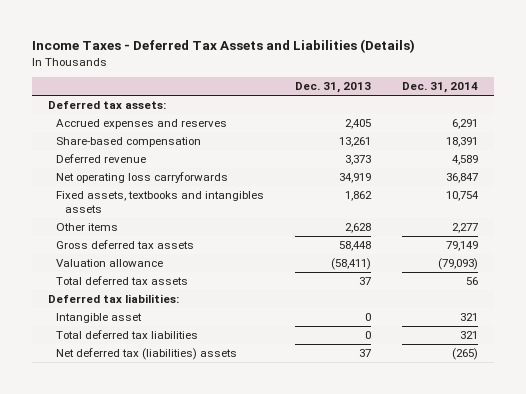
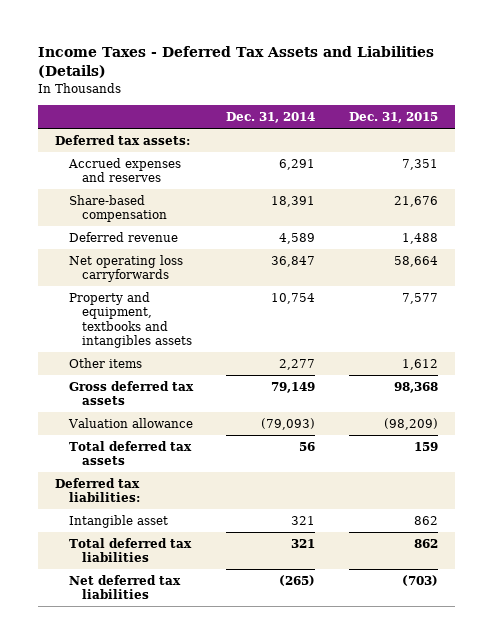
- | Dec. 31, 2013 | Dec. 31, 2014
+ | Dec. 31, 2014 | Dec. 31, 2015
- Fixed assets, textbooks and intangibles assets | 1,862 | 10,754
+ Property and equipment, textbooks and intangibles assets | 10,754 | 7,577
- Net deferred tax (liabilities) assets | 37 | (265)
+ Net deferred tax liabilities | (265) | (703)

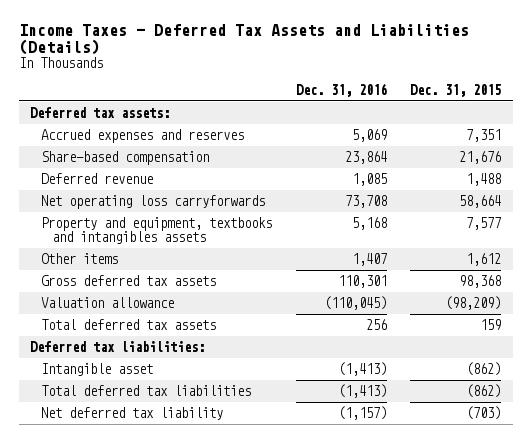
- | Dec. 31, 2014 | Dec. 31, 2015
+ | Dec. 31, 2016 | Dec. 31, 2015
- Intangible asset | 321 | 862
- Total deferred tax liabilities | 321 | 862
- Net deferred tax liabilities | (265) | (703)
+ Intangible asset | (1,413) | (862)
+ Total deferred tax liabilities | (1,413) | (862)
+ Net deferred tax liability | (1,157) | (703)

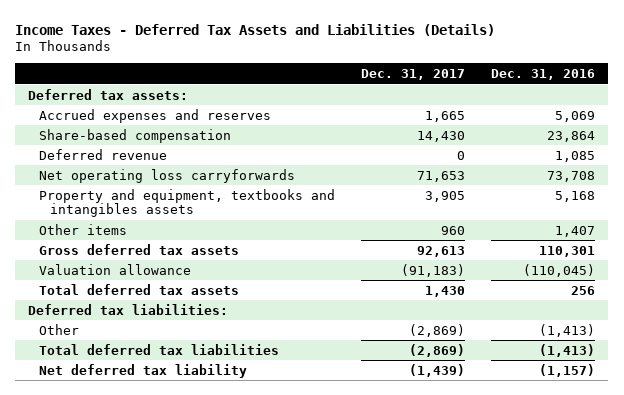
- | Dec. 31, 2016 | Dec. 31, 2015
+ | Dec. 31, 2017 | Dec. 31, 2016
- Intangible asset | (1,413) | (862)
+ Other | (2,869) | (1,413)

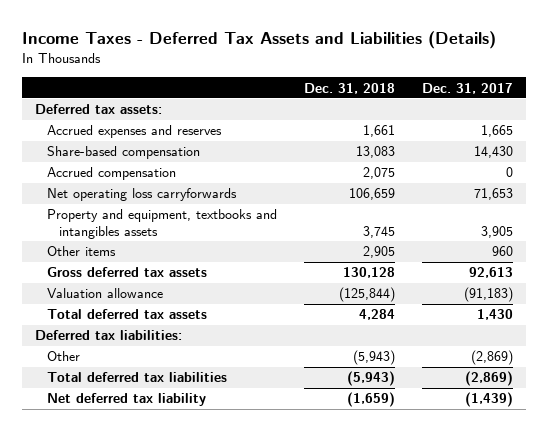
- | Dec. 31, 2017 | Dec. 31, 2016
+ | Dec. 31, 2018 | Dec. 31, 2017
- Deferred revenue | 0 | 1,085
+ Accrued compensation | 2,075 | 0

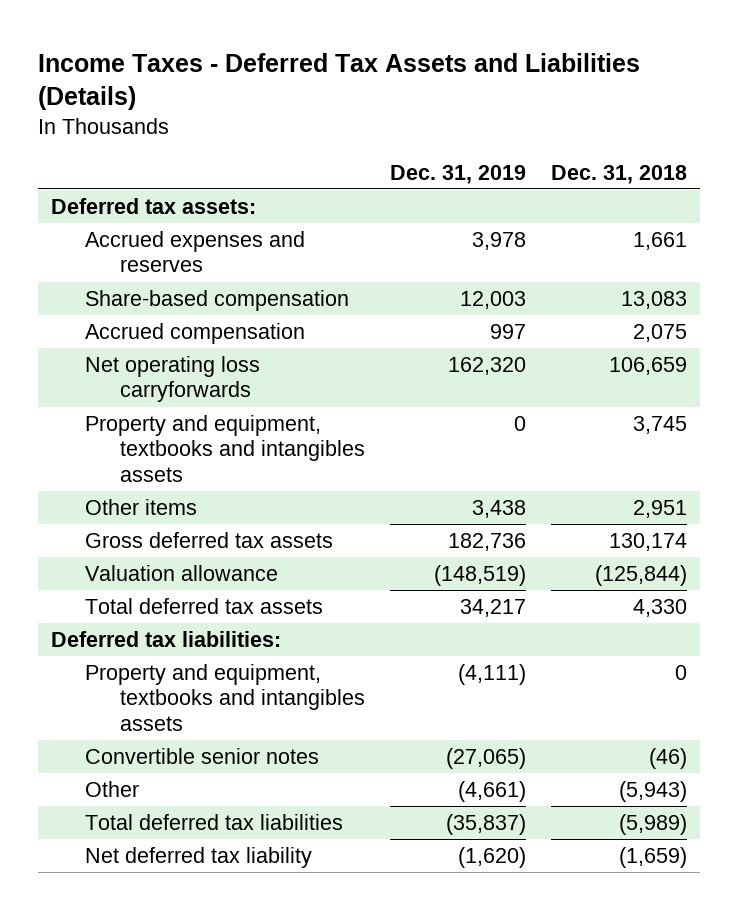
- | Dec. 31, 2018 | Dec. 31, 2017
+ | Dec. 31, 2019 | Dec. 31, 2018
- Other items | 2,905 | 960
- Gross deferred tax assets | 130,128 | 92,613
+ Other items | 3,438 | 2,951
+ Gross deferred tax assets | 182,736 | 130,174
- Total deferred tax assets | 4,284 | 1,430
+ Total deferred tax assets | 34,217 | 4,330
+ Property and equipment, textbooks and intangibles assets | (4,111) | 0
+ Convertible senior notes | (27,065) | (46)
- Total deferred tax liabilities | (5,943) | (2,869)
+ Total deferred tax liabilities | (35,837) | (5,989)

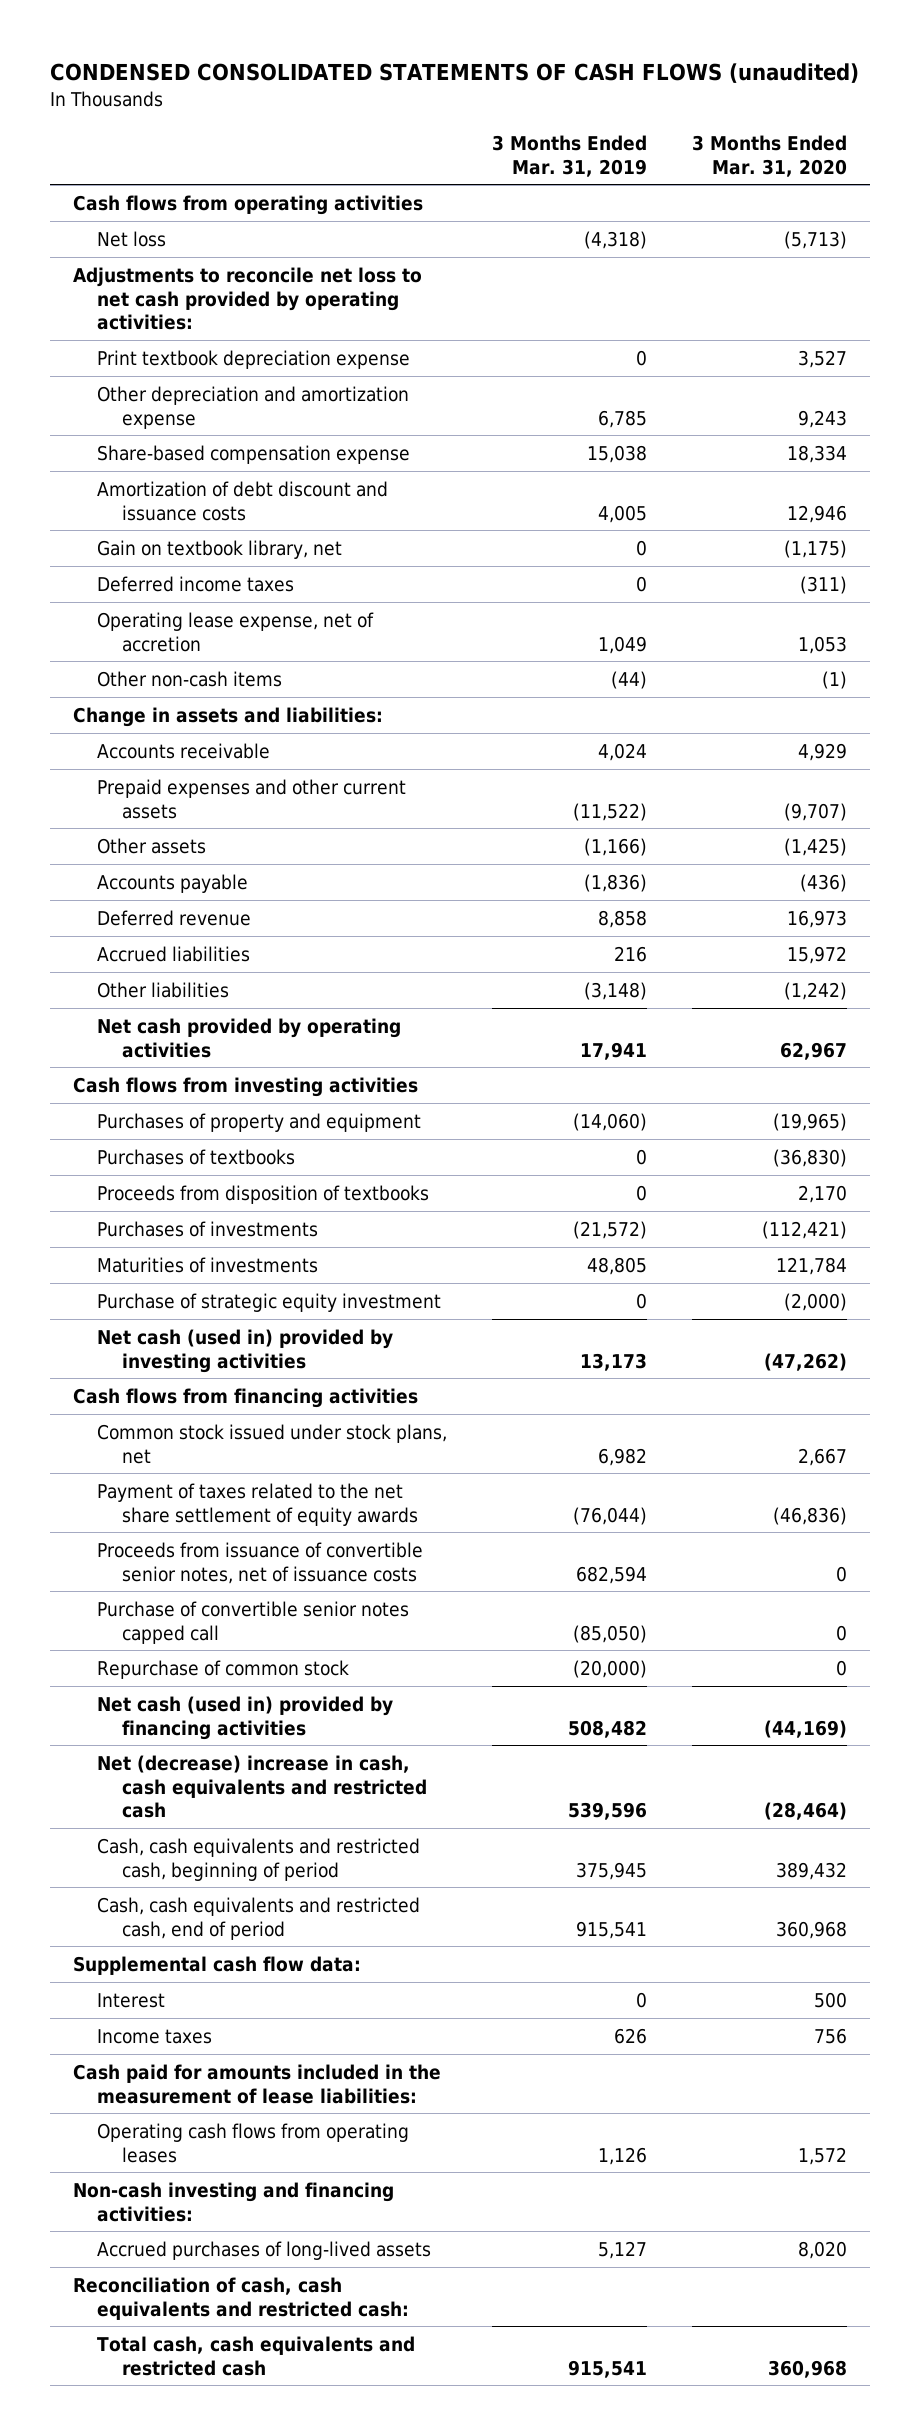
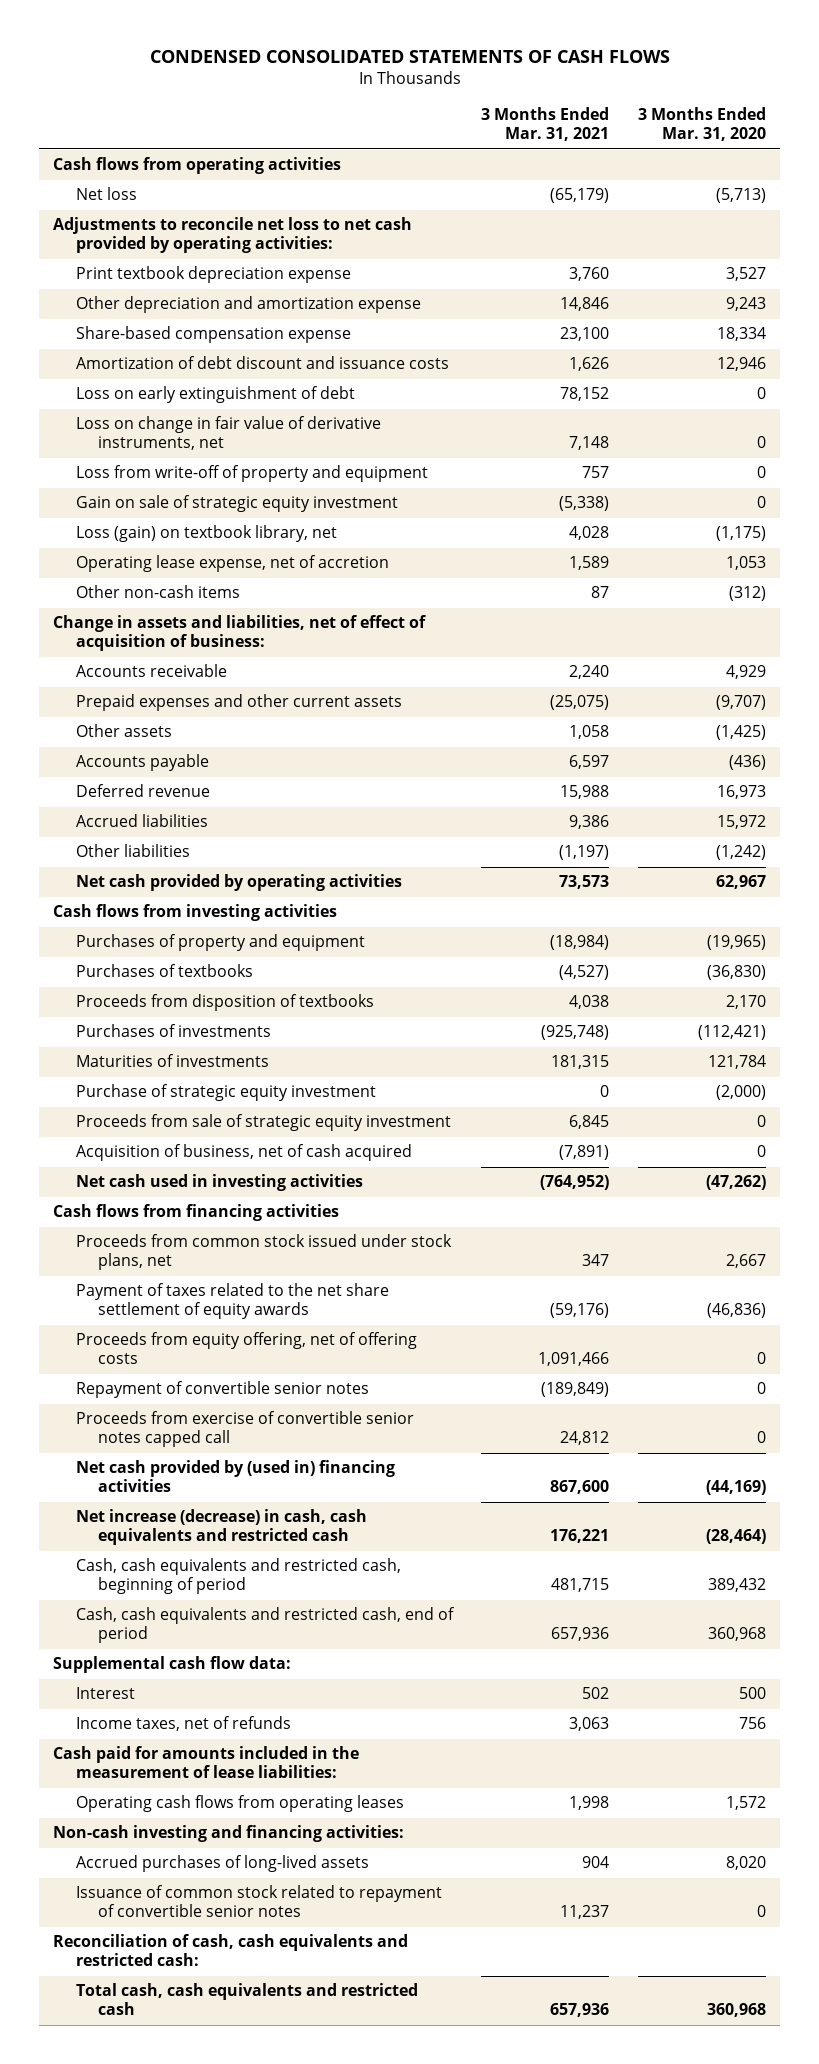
- CONDENSED CONSOLIDATED STATEMENTS OF CASH FLOWS (unaudited)
+ CONDENSED CONSOLIDATED STATEMENTS OF CASH FLOWS
- | 3 Months Ended Mar. 31, 2019 | 3 Months Ended Mar. 31, 2020
+ | 3 Months Ended Mar. 31, 2021 | 3 Months Ended Mar. 31, 2020
- Gain on textbook library, net | 0 | (1,175)
- Deferred income taxes | 0 | (311)
+ Loss on early extinguishment of debt | 78,152 | 0
+ Loss on change in fair value of derivative instruments, net | 7,148 | 0
+ Loss from write-off of property and equipment | 757 | 0
+ Gain on sale of strategic equity investment | (5,338) | 0
+ Loss (gain) on textbook library, net | 4,028 | (1,175)
- Other non-cash items | (44) | (1)
- Change in assets and liabilities:
+ Other non-cash items | 87 | (312)
+ Change in assets and liabilities, net of effect of acquisition of business:
- Net cash (used in) provided by investing activities | 13,173 | (47,262)
+ Proceeds from sale of strategic equity investment | 6,845 | 0
+ Acquisition of business, net of cash acquired | (7,891) | 0
+ Net cash used in investing activities | (764,952) | (47,262)
- Common stock issued under stock plans, net | 6,982 | 2,667
+ Proceeds from common stock issued under stock plans, net | 347 | 2,667
- Proceeds from issuance of convertible senior notes, net of issuance costs | 682,594 | 0
- Purchase of convertible senior notes capped call | (85,050) | 0
- Repurchase of common stock | (20,000) | 0
- Net cash (used in) provided by financing activities | 508,482 | (44,169)
- Net (decrease) increase in cash, cash equivalents and restricted cash | 539,596 | (28,464)
+ Proceeds from equity offering, net of offering costs | 1,091,466 | 0
+ Repayment of convertible senior notes | (189,849) | 0
+ Proceeds from exercise of convertible senior notes capped call | 24,812 | 0
+ Net cash provided by (used in) financing activities | 867,600 | (44,169)
+ Net increase (decrease) in cash, cash equivalents and restricted cash | 176,221 | (28,464)
- Income taxes | 626 | 756
+ Income taxes, net of refunds | 3,063 | 756
+ Issuance of common stock related to repayment of convertible senior notes | 11,237 | 0

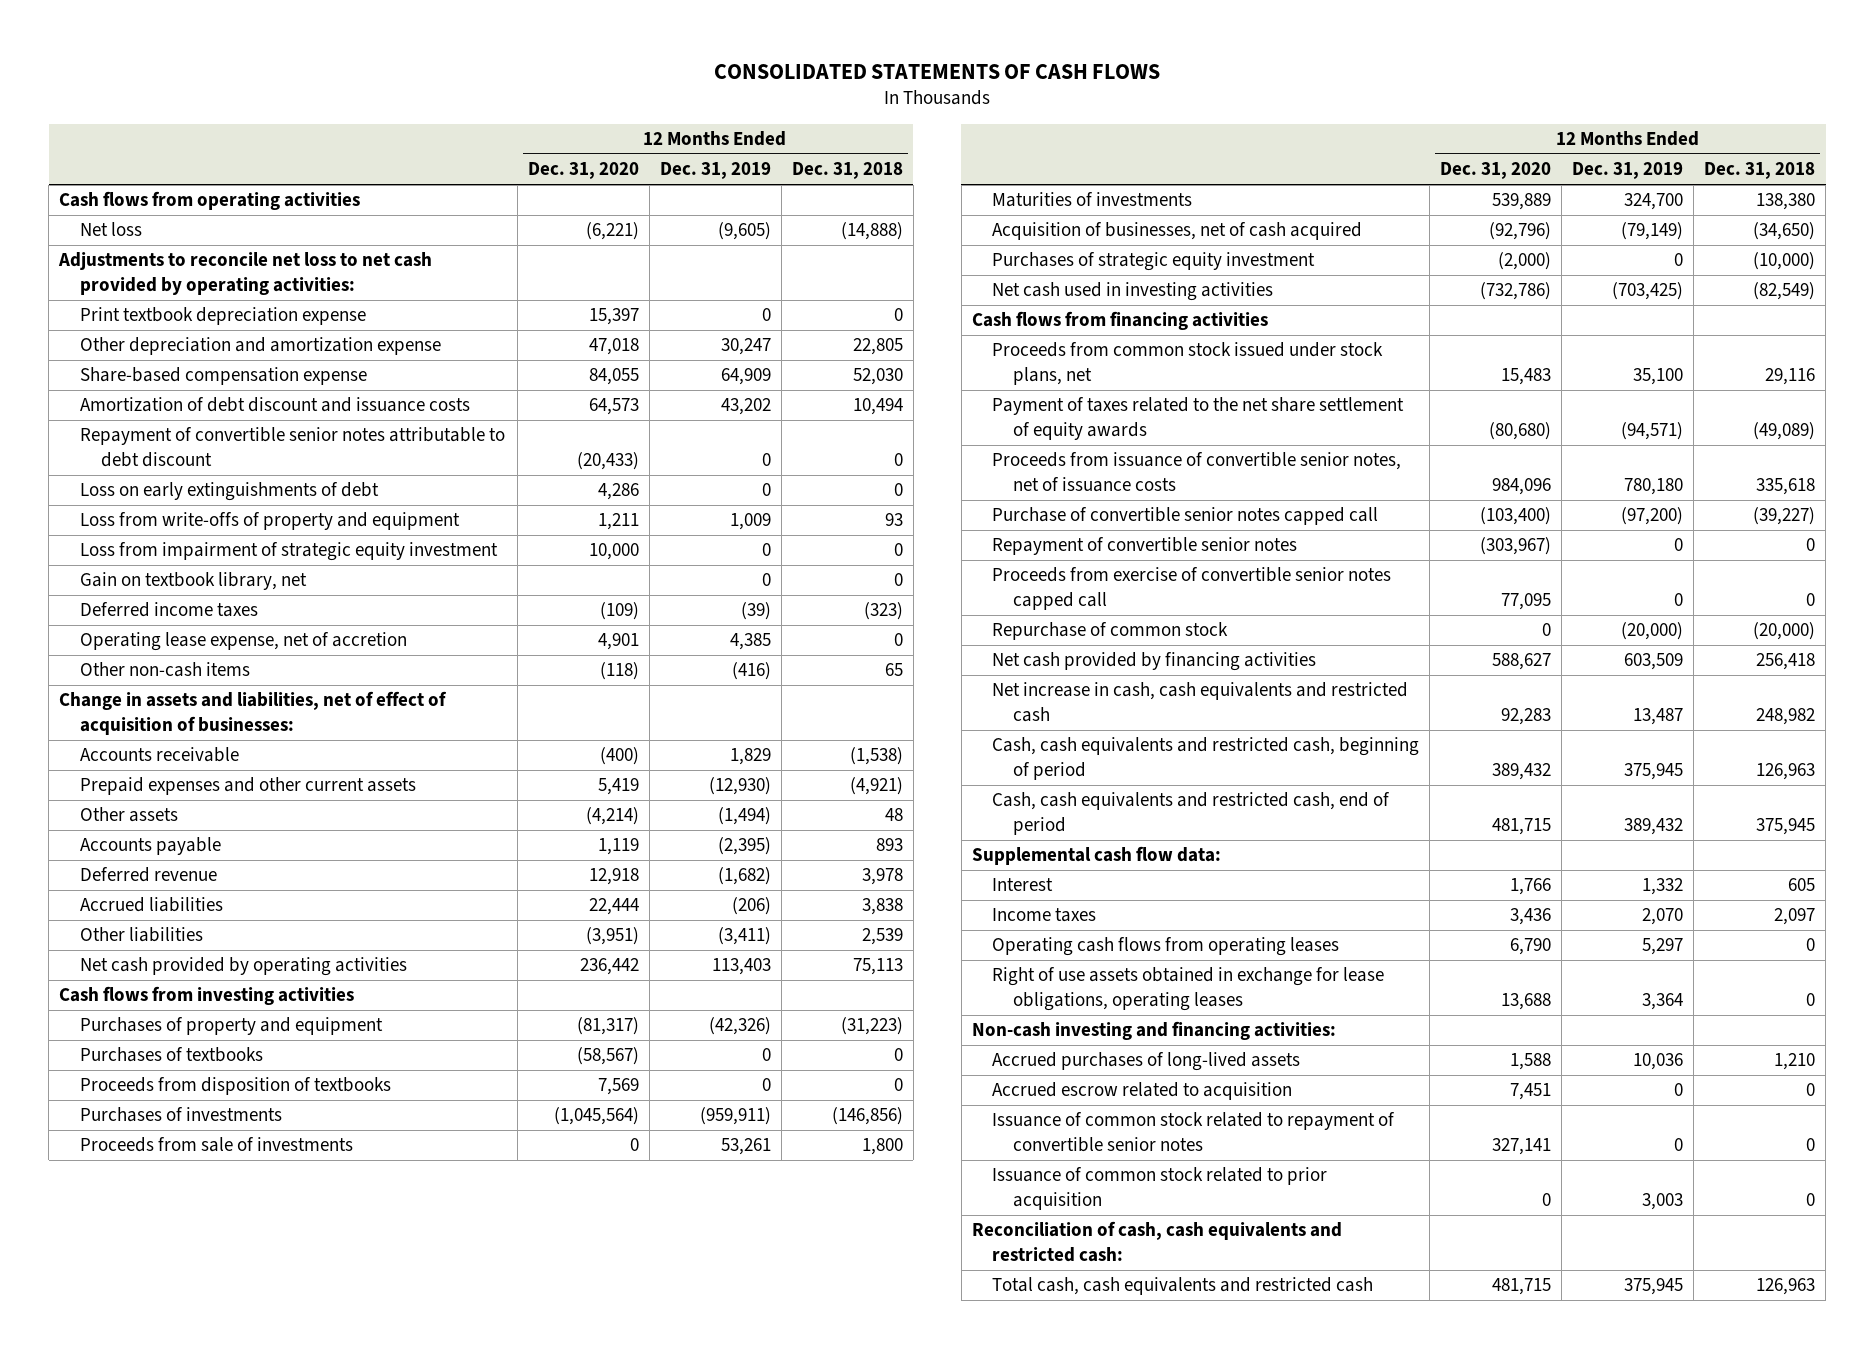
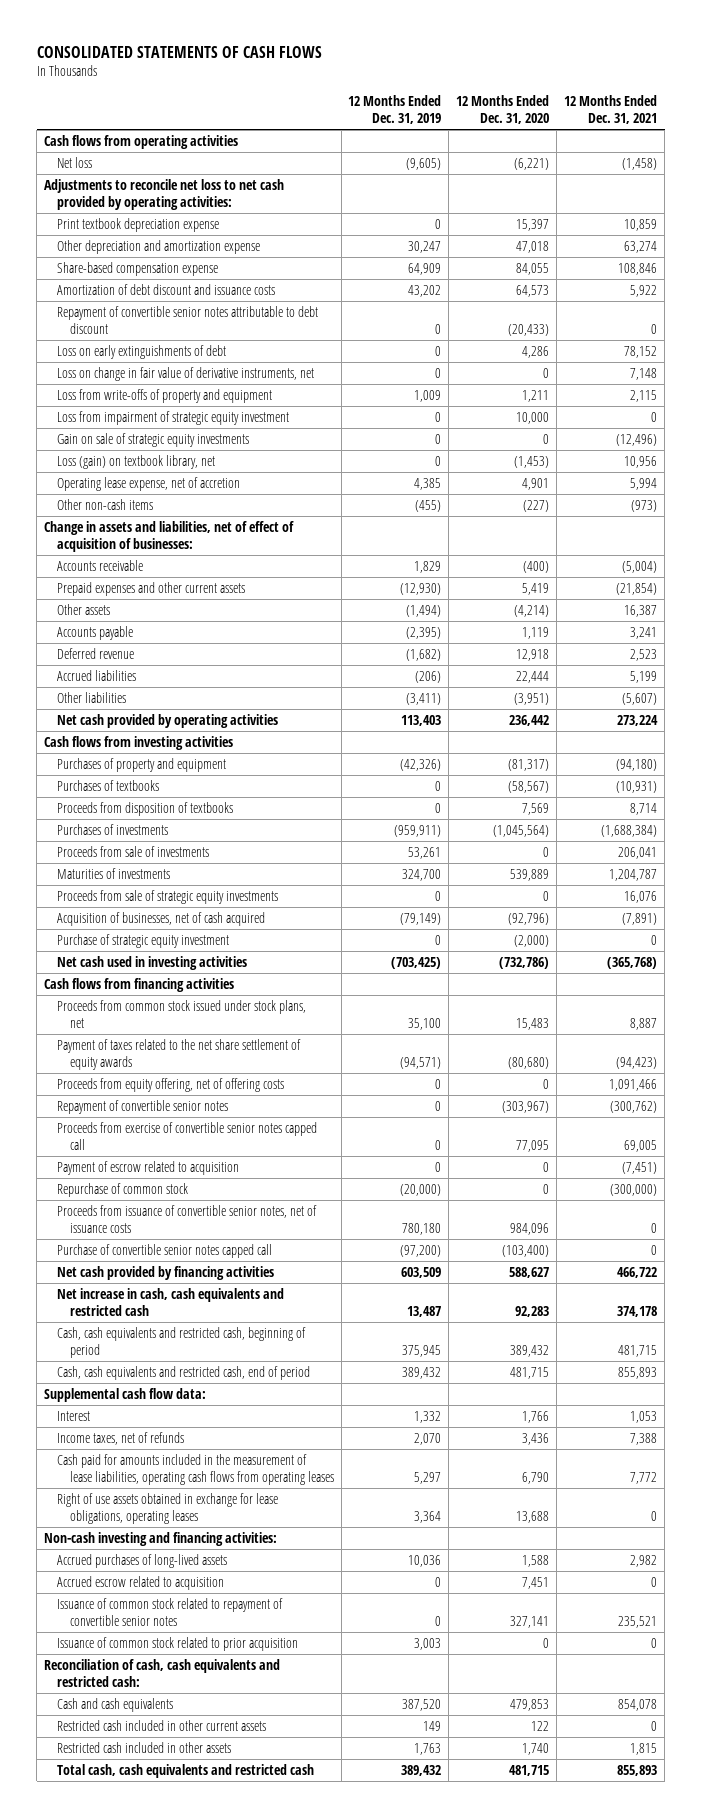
- | 12 Months Ended Dec. 31, 2020 | 12 Months Ended Dec. 31, 2019 | 12 Months Ended Dec. 31, 2018
+ | 12 Months Ended Dec. 31, 2019 | 12 Months Ended Dec. 31, 2020 | 12 Months Ended Dec. 31, 2021
+ Loss on change in fair value of derivative instruments, net | 0 | 0 | 7,148
- Gain on textbook library, net | | 0 | 0
- Deferred income taxes | (109) | (39) | (323)
+ Gain on sale of strategic equity investments | 0 | 0 | (12,496)
+ Loss (gain) on textbook library, net | 0 | (1,453) | 10,956
- Other non-cash items | (118) | (416) | 65
+ Other non-cash items | (455) | (227) | (973)
+ Proceeds from sale of strategic equity investments | 0 | 0 | 16,076
- Purchases of strategic equity investment | (2,000) | 0 | (10,000)
+ Purchase of strategic equity investment | 0 | (2,000) | 0
+ Proceeds from equity offering, net of offering costs | 0 | 0 | 1,091,466
+ Payment of escrow related to acquisition | 0 | 0 | (7,451)
moved down: Proceeds from issuance of convertible senior notes, net of issuance costs | 780,180 | 984,096 | 0
moved down: Purchase of convertible senior notes capped call | (97,200) | (103,400) | 0
- Income taxes | 3,436 | 2,070 | 2,097
- Operating cash flows from operating leases | 6,790 | 5,297 | 0
+ Income taxes, net of refunds | 2,070 | 3,436 | 7,388
+ Cash paid for amounts included in the measurement of lease liabilities, operating cash flows from operating leases | 5,297 | 6,790 | 7,772
- Total cash, cash equivalents and restricted cash | 481,715 | 375,945 | 126,963
+ Cash and cash equivalents | 387,520 | 479,853 | 854,078
+ Restricted cash included in other current assets | 149 | 122 | 0
+ Restricted cash included in other assets | 1,763 | 1,740 | 1,815
+ Total cash, cash equivalents and restricted cash | 389,432 | 481,715 | 855,893

